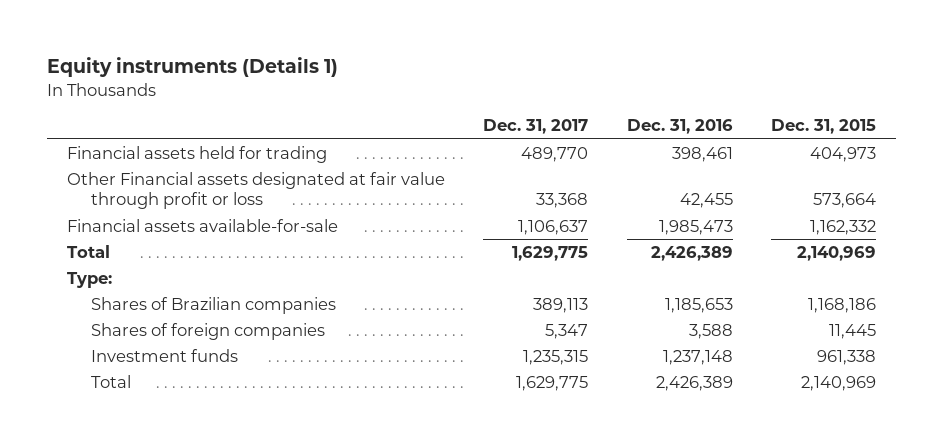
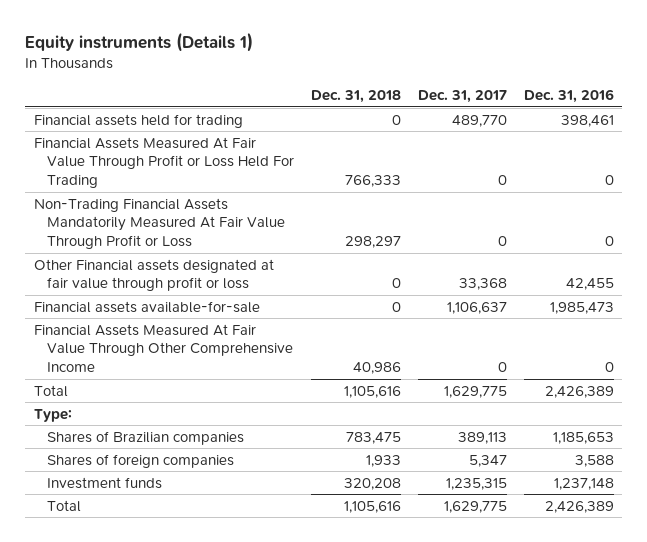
- | Dec. 31, 2017 | Dec. 31, 2016 | Dec. 31, 2015
+ | Dec. 31, 2018 | Dec. 31, 2017 | Dec. 31, 2016
+ Financial Assets Measured At Fair Value Through Profit or Loss Held For Trading | 766,333 | 0 | 0
+ Non-Trading Financial Assets Mandatorily Measured At Fair Value Through Profit or Loss | 298,297 | 0 | 0
+ Financial Assets Measured At Fair Value Through Other Comprehensive Income | 40,986 | 0 | 0

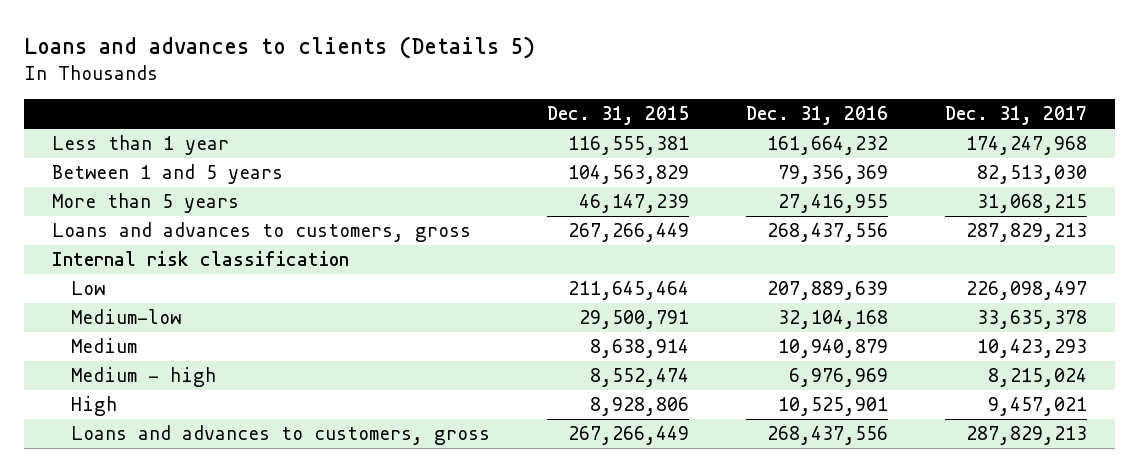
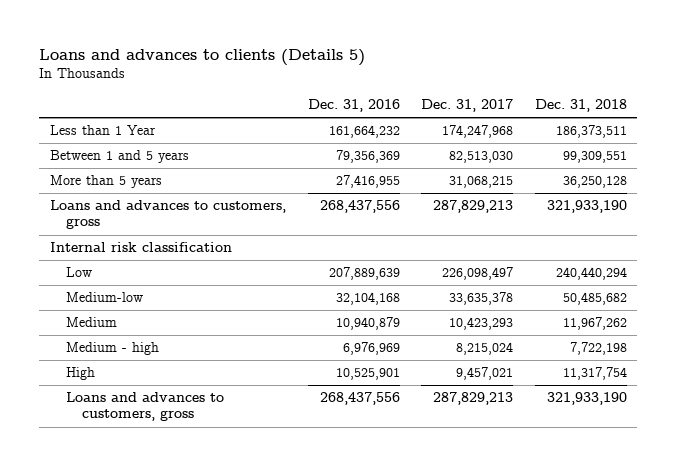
- | Dec. 31, 2015 | Dec. 31, 2016 | Dec. 31, 2017
+ | Dec. 31, 2016 | Dec. 31, 2017 | Dec. 31, 2018
- Less than 1 year | 116,555,381 | 161,664,232 | 174,247,968
+ Less than 1 Year | 161,664,232 | 174,247,968 | 186,373,511

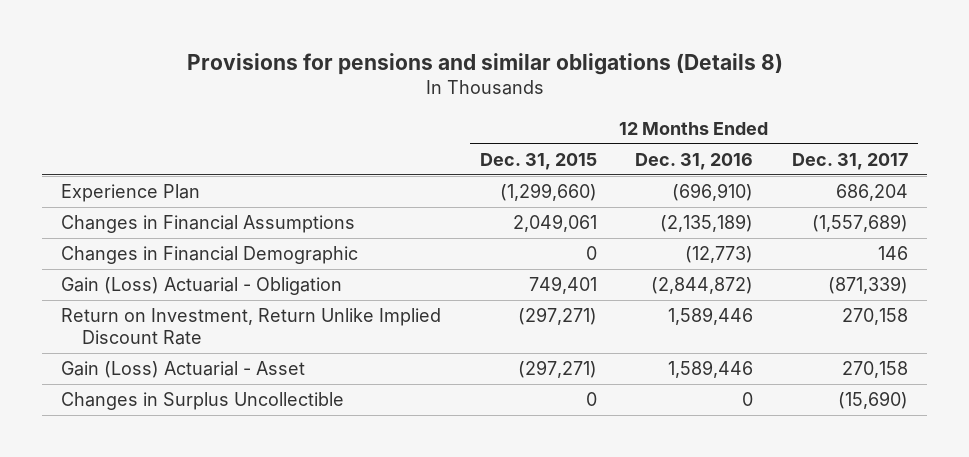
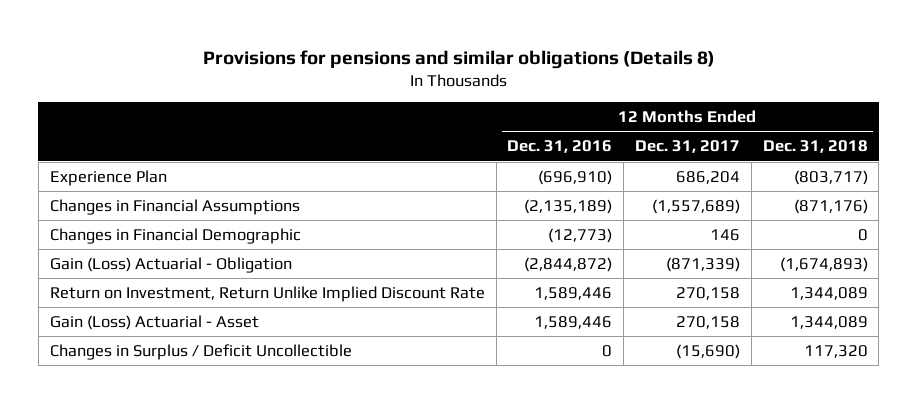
- | 12 Months Ended Dec. 31, 2015 | 12 Months Ended Dec. 31, 2016 | 12 Months Ended Dec. 31, 2017
+ | 12 Months Ended Dec. 31, 2016 | 12 Months Ended Dec. 31, 2017 | 12 Months Ended Dec. 31, 2018
- Changes in Surplus Uncollectible | 0 | 0 | (15,690)
+ Changes in Surplus / Deficit Uncollectible | 0 | (15,690) | 117,320

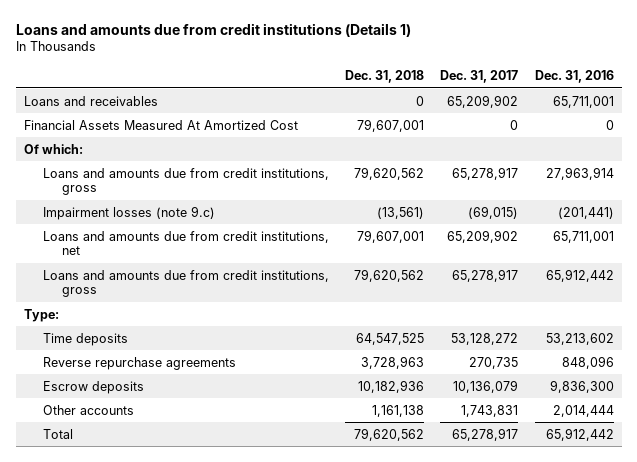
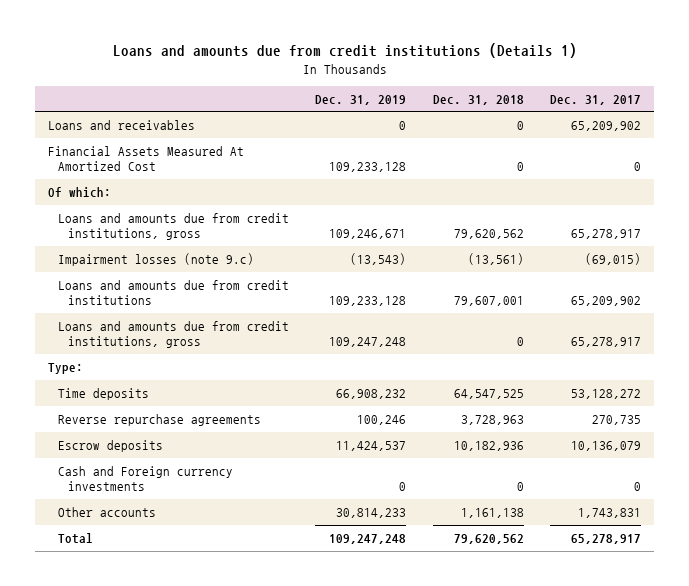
- | Dec. 31, 2018 | Dec. 31, 2017 | Dec. 31, 2016
+ | Dec. 31, 2019 | Dec. 31, 2018 | Dec. 31, 2017
- Financial Assets Measured At Amortized Cost | 79,607,001 | 0 | 0
+ Financial Assets Measured At Amortized Cost | 109,233,128 | 0 | 0
- Loans and amounts due from credit institutions, net | 79,607,001 | 65,209,902 | 65,711,001
- Loans and amounts due from credit institutions, gross | 79,620,562 | 65,278,917 | 65,912,442
+ Loans and amounts due from credit institutions | 109,233,128 | 79,607,001 | 65,209,902
+ Loans and amounts due from credit institutions, gross | 109,247,248 | 0 | 65,278,917
+ Cash and Foreign currency investments | 0 | 0 | 0

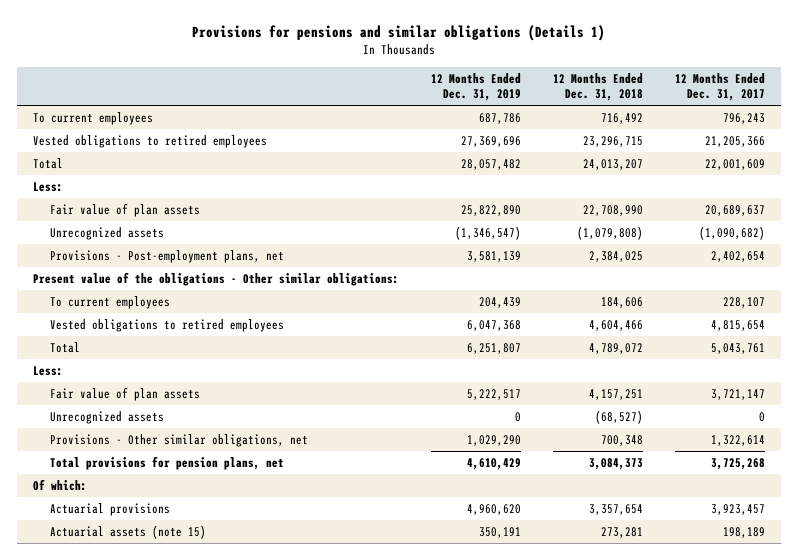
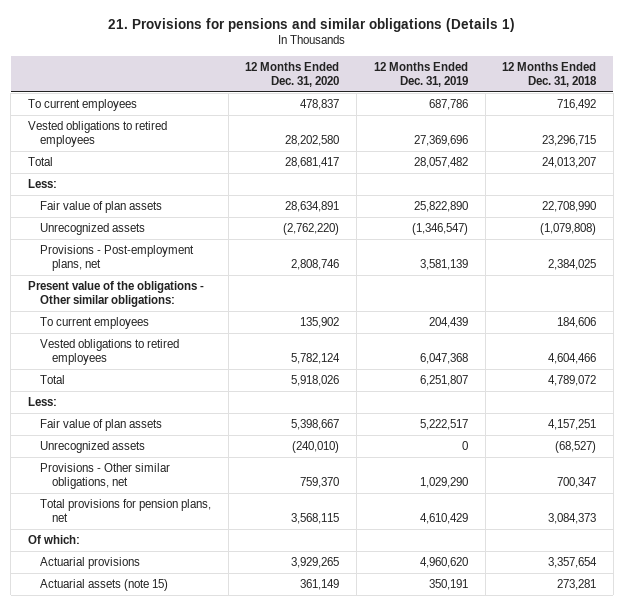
- Provisions for pensions and similar obligations (Details 1)
+ 21. Provisions for pensions and similar obligations (Details 1)
- | 12 Months Ended Dec. 31, 2019 | 12 Months Ended Dec. 31, 2018 | 12 Months Ended Dec. 31, 2017
+ | 12 Months Ended Dec. 31, 2020 | 12 Months Ended Dec. 31, 2019 | 12 Months Ended Dec. 31, 2018
- Provisions - Other similar obligations, net | 1,029,290 | 700,348 | 1,322,614
+ Provisions - Other similar obligations, net | 759,370 | 1,029,290 | 700,347

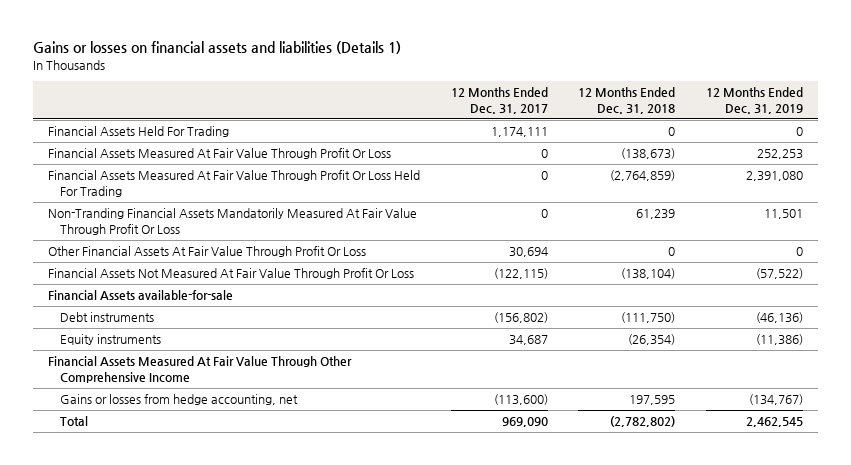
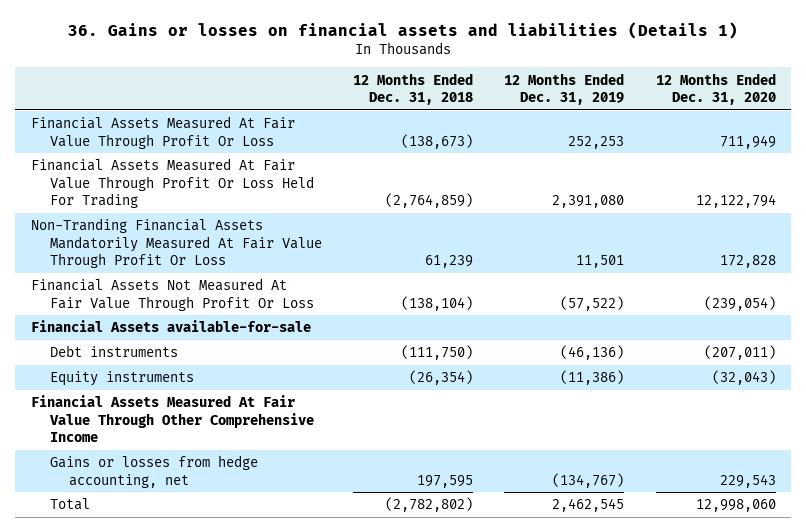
- Gains or losses on financial assets and liabilities (Details 1)
+ 36. Gains or losses on financial assets and liabilities (Details 1)
- | 12 Months Ended Dec. 31, 2017 | 12 Months Ended Dec. 31, 2018 | 12 Months Ended Dec. 31, 2019
+ | 12 Months Ended Dec. 31, 2018 | 12 Months Ended Dec. 31, 2019 | 12 Months Ended Dec. 31, 2020
- Financial Assets Held For Trading | 1,174,111 | 0 | 0
- Other Financial Assets At Fair Value Through Profit Or Loss | 30,694 | 0 | 0

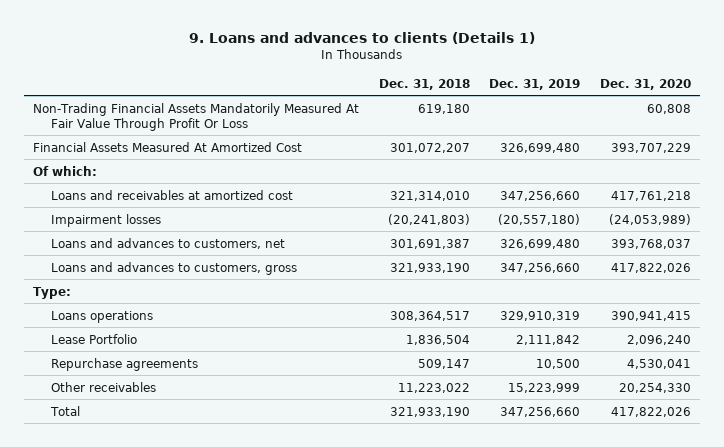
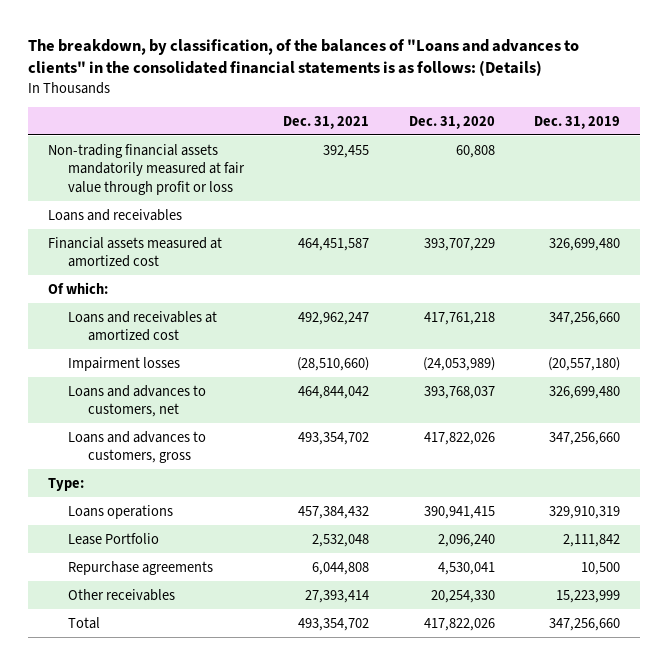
- 9. Loans and advances to clients (Details 1)
+ The breakdown, by classification, of the balances of "Loans and advances to clients" in the consolidated financial statements is as follows: (Details)
- | Dec. 31, 2018 | Dec. 31, 2019 | Dec. 31, 2020
+ | Dec. 31, 2021 | Dec. 31, 2020 | Dec. 31, 2019
- Non-Trading Financial Assets Mandatorily Measured At Fair Value Through Profit Or Loss | 619,180 | | 60,808
- Financial Assets Measured At Amortized Cost | 301,072,207 | 326,699,480 | 393,707,229
+ Non-trading financial assets mandatorily measured at fair value through profit or loss | 392,455 | 60,808 |
+ Loans and receivables
+ Financial assets measured at amortized cost | 464,451,587 | 393,707,229 | 326,699,480

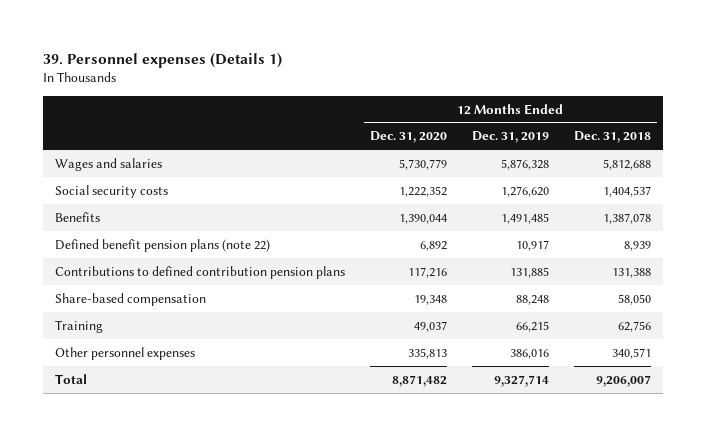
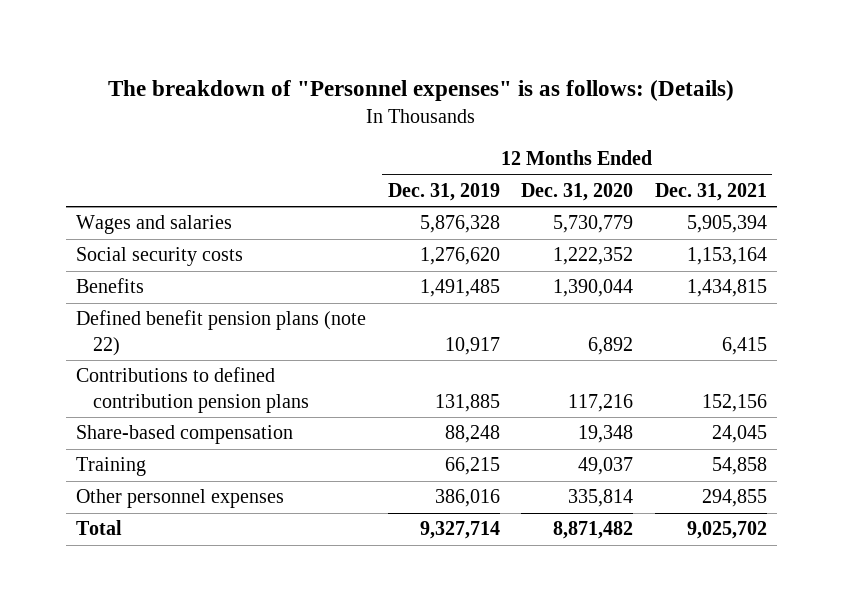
- 39. Personnel expenses (Details 1)
+ The breakdown of "Personnel expenses" is as follows: (Details)
- | 12 Months Ended Dec. 31, 2020 | 12 Months Ended Dec. 31, 2019 | 12 Months Ended Dec. 31, 2018
+ | 12 Months Ended Dec. 31, 2019 | 12 Months Ended Dec. 31, 2020 | 12 Months Ended Dec. 31, 2021
- Other personnel expenses | 335,813 | 386,016 | 340,571
+ Other personnel expenses | 386,016 | 335,814 | 294,855

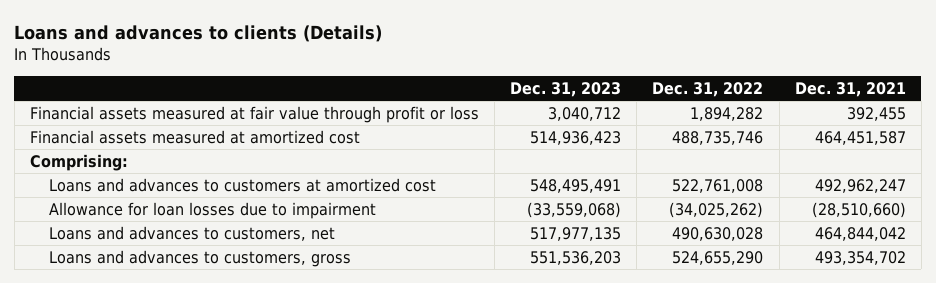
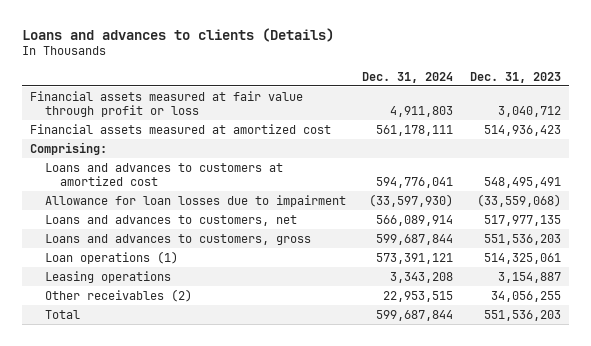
- | Dec. 31, 2023 | Dec. 31, 2022 | Dec. 31, 2021
+ | Dec. 31, 2024 | Dec. 31, 2023
+ Loan operations (1) | 573,391,121 | 514,325,061
+ Leasing operations | 3,343,208 | 3,154,887
+ Other receivables (2) | 22,953,515 | 34,056,255
+ Total | 599,687,844 | 551,536,203

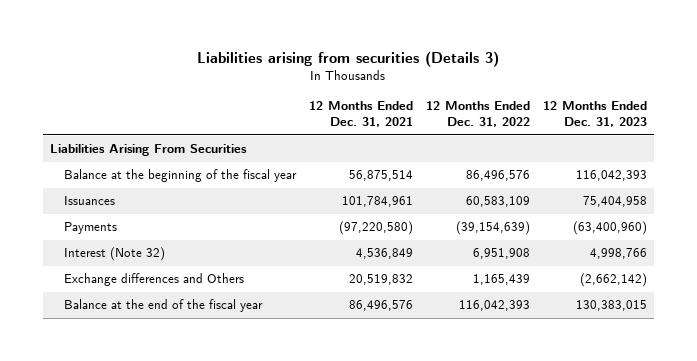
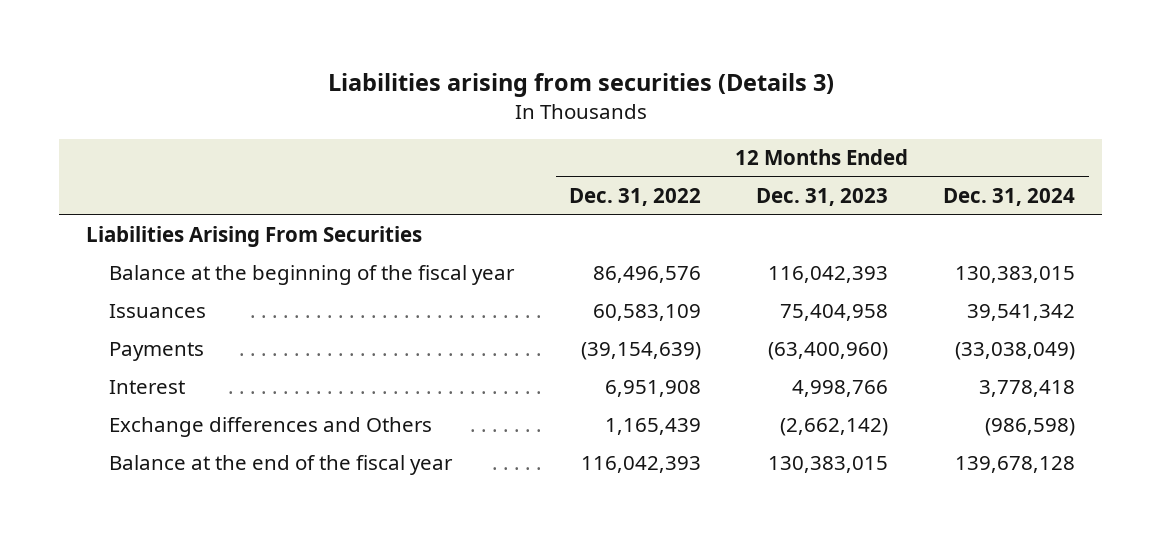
- | 12 Months Ended Dec. 31, 2021 | 12 Months Ended Dec. 31, 2022 | 12 Months Ended Dec. 31, 2023
+ | 12 Months Ended Dec. 31, 2022 | 12 Months Ended Dec. 31, 2023 | 12 Months Ended Dec. 31, 2024
- Interest (Note 32) | 4,536,849 | 6,951,908 | 4,998,766
+ Interest | 6,951,908 | 4,998,766 | 3,778,418

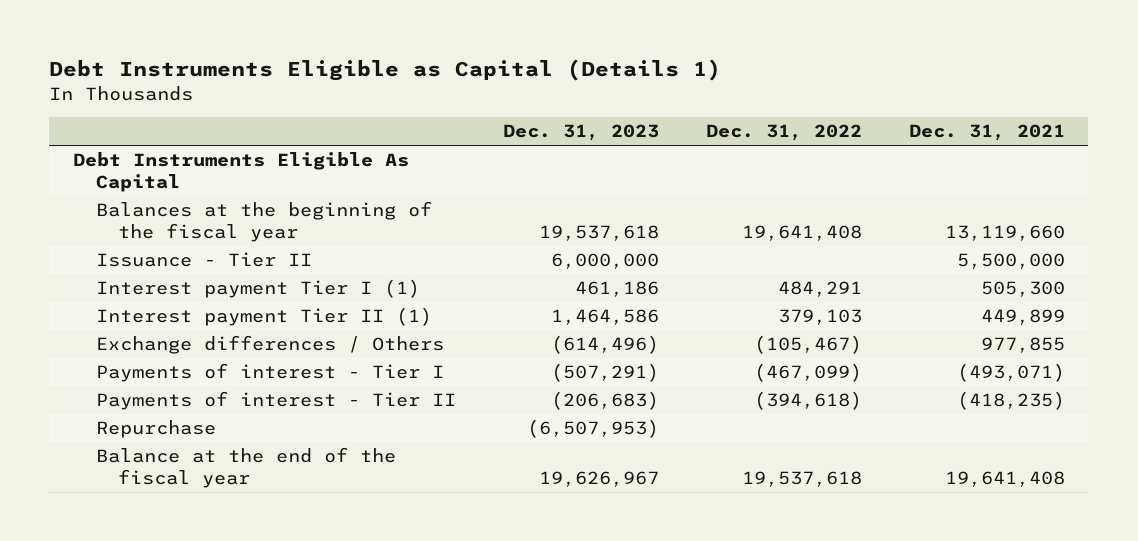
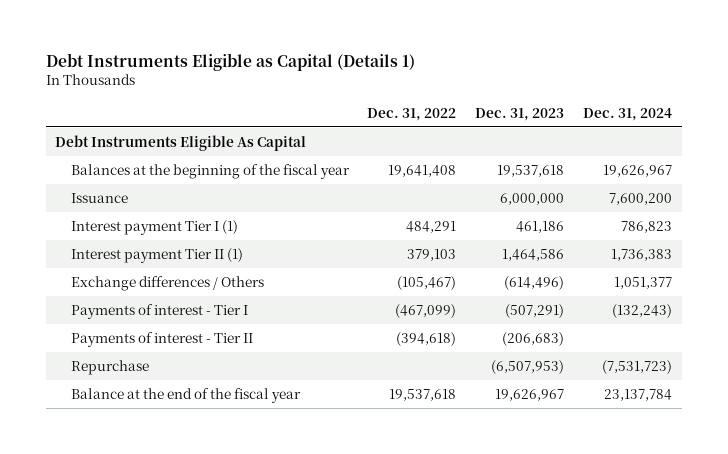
- | Dec. 31, 2023 | Dec. 31, 2022 | Dec. 31, 2021
+ | Dec. 31, 2022 | Dec. 31, 2023 | Dec. 31, 2024
- Issuance - Tier II | 6,000,000 | | 5,500,000
+ Issuance | | 6,000,000 | 7,600,200

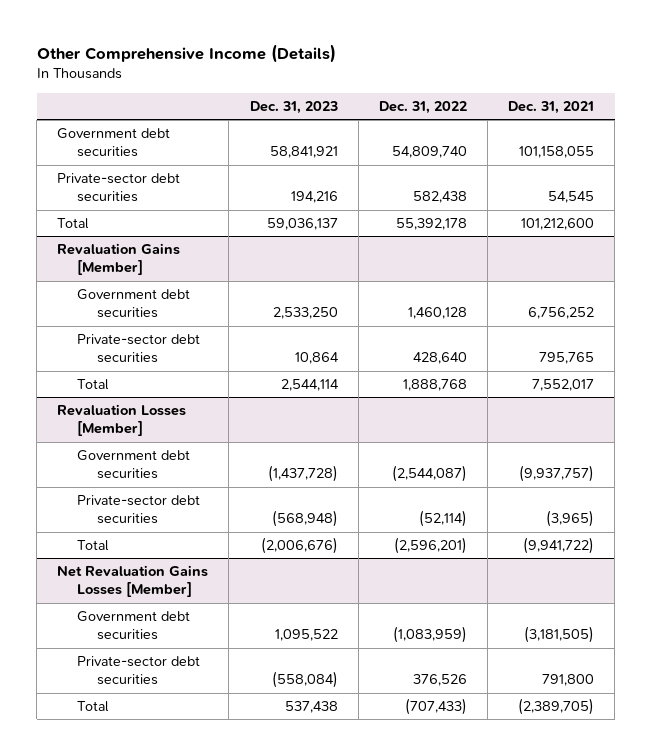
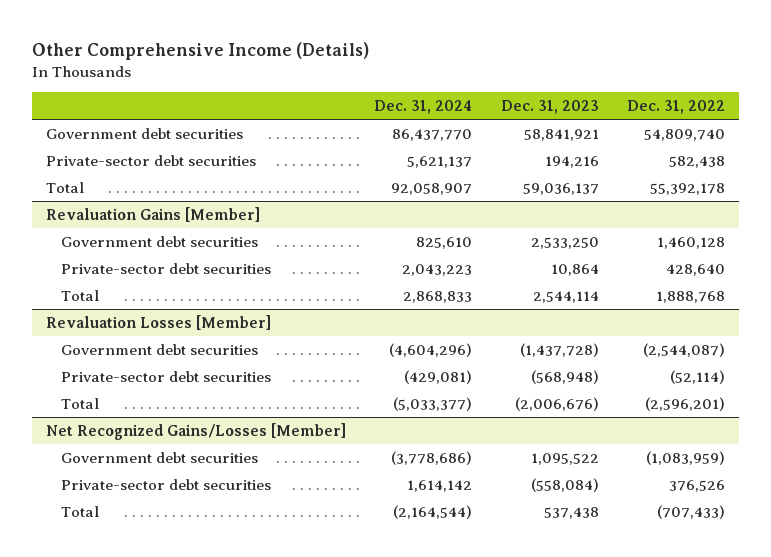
- | Dec. 31, 2023 | Dec. 31, 2022 | Dec. 31, 2021
+ | Dec. 31, 2024 | Dec. 31, 2023 | Dec. 31, 2022
- Net Revaluation Gains Losses [Member]
+ Net Recognized Gains/Losses [Member]

